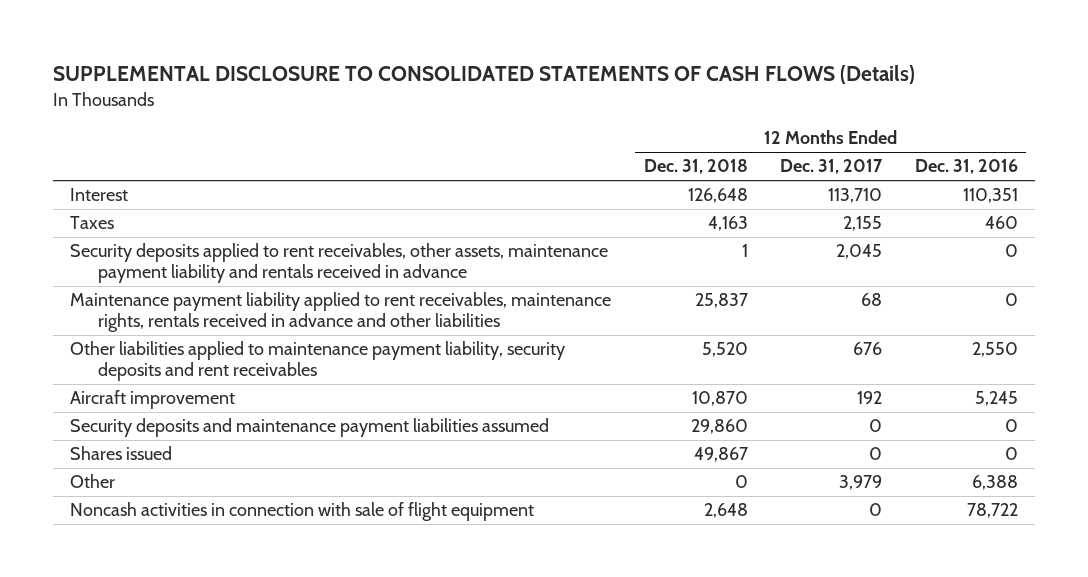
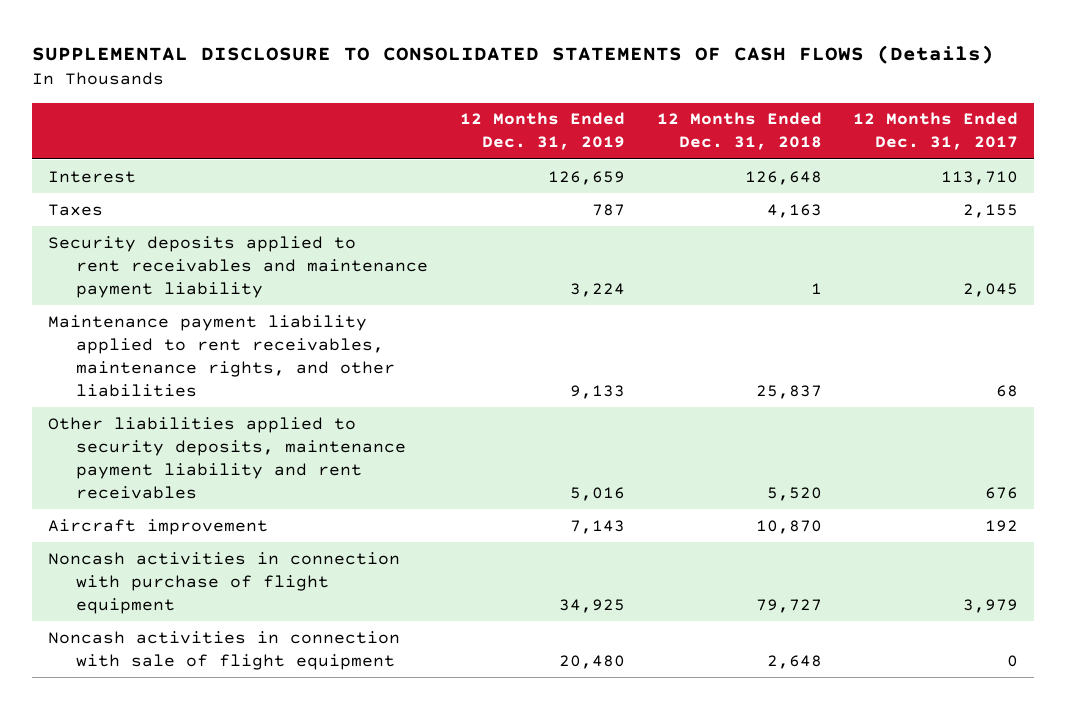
- | 12 Months Ended Dec. 31, 2018 | 12 Months Ended Dec. 31, 2017 | 12 Months Ended Dec. 31, 2016
+ | 12 Months Ended Dec. 31, 2019 | 12 Months Ended Dec. 31, 2018 | 12 Months Ended Dec. 31, 2017
- Security deposits applied to rent receivables, other assets, maintenance payment liability and rentals received in advance | 1 | 2,045 | 0
- Maintenance payment liability applied to rent receivables, maintenance rights, rentals received in advance and other liabilities | 25,837 | 68 | 0
- Other liabilities applied to maintenance payment liability, security deposits and rent receivables | 5,520 | 676 | 2,550
+ Security deposits applied to rent receivables and maintenance payment liability | 3,224 | 1 | 2,045
+ Maintenance payment liability applied to rent receivables, maintenance rights, and other liabilities | 9,133 | 25,837 | 68
+ Other liabilities applied to security deposits, maintenance payment liability and rent receivables | 5,016 | 5,520 | 676
- Security deposits and maintenance payment liabilities assumed | 29,860 | 0 | 0
- Shares issued | 49,867 | 0 | 0
- Other | 0 | 3,979 | 6,388
+ Noncash activities in connection with purchase of flight equipment | 34,925 | 79,727 | 3,979

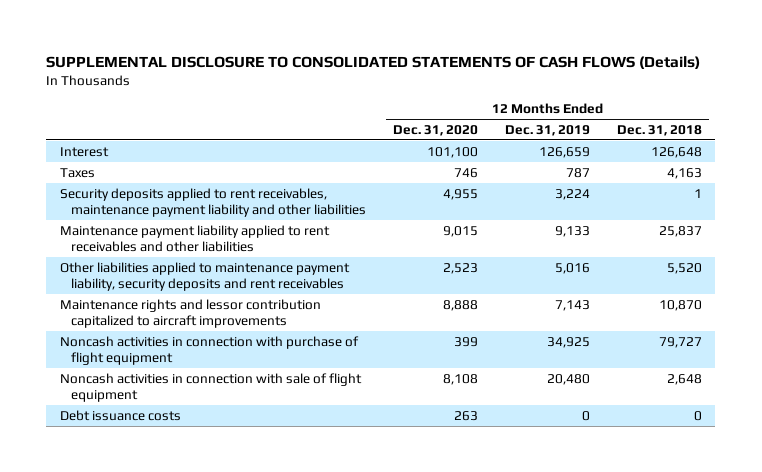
- | 12 Months Ended Dec. 31, 2019 | 12 Months Ended Dec. 31, 2018 | 12 Months Ended Dec. 31, 2017
+ | 12 Months Ended Dec. 31, 2020 | 12 Months Ended Dec. 31, 2019 | 12 Months Ended Dec. 31, 2018
- Security deposits applied to rent receivables and maintenance payment liability | 3,224 | 1 | 2,045
- Maintenance payment liability applied to rent receivables, maintenance rights, and other liabilities | 9,133 | 25,837 | 68
- Other liabilities applied to security deposits, maintenance payment liability and rent receivables | 5,016 | 5,520 | 676
- Aircraft improvement | 7,143 | 10,870 | 192
+ Security deposits applied to rent receivables, maintenance payment liability and other liabilities | 4,955 | 3,224 | 1
+ Maintenance payment liability applied to rent receivables and other liabilities | 9,015 | 9,133 | 25,837
+ Other liabilities applied to maintenance payment liability, security deposits and rent receivables | 2,523 | 5,016 | 5,520
+ Maintenance rights and lessor contribution capitalized to aircraft improvements | 8,888 | 7,143 | 10,870
+ Debt issuance costs | 263 | 0 | 0

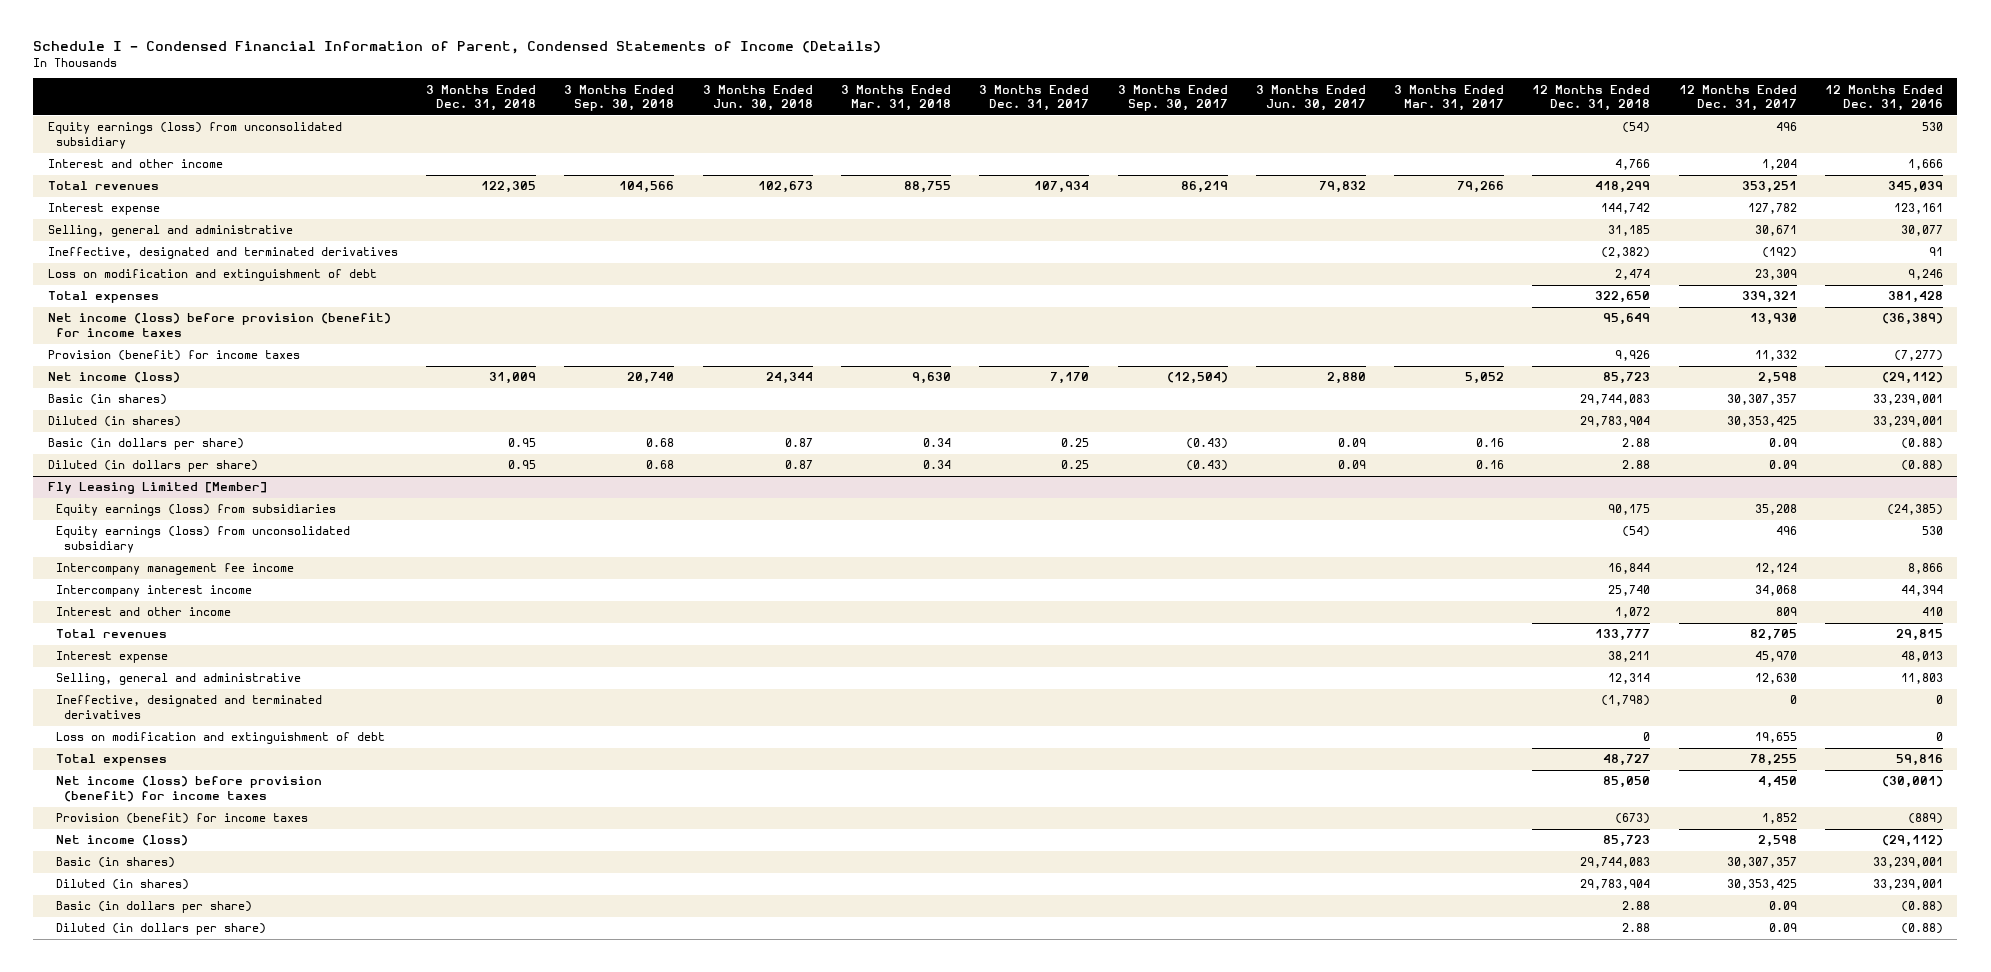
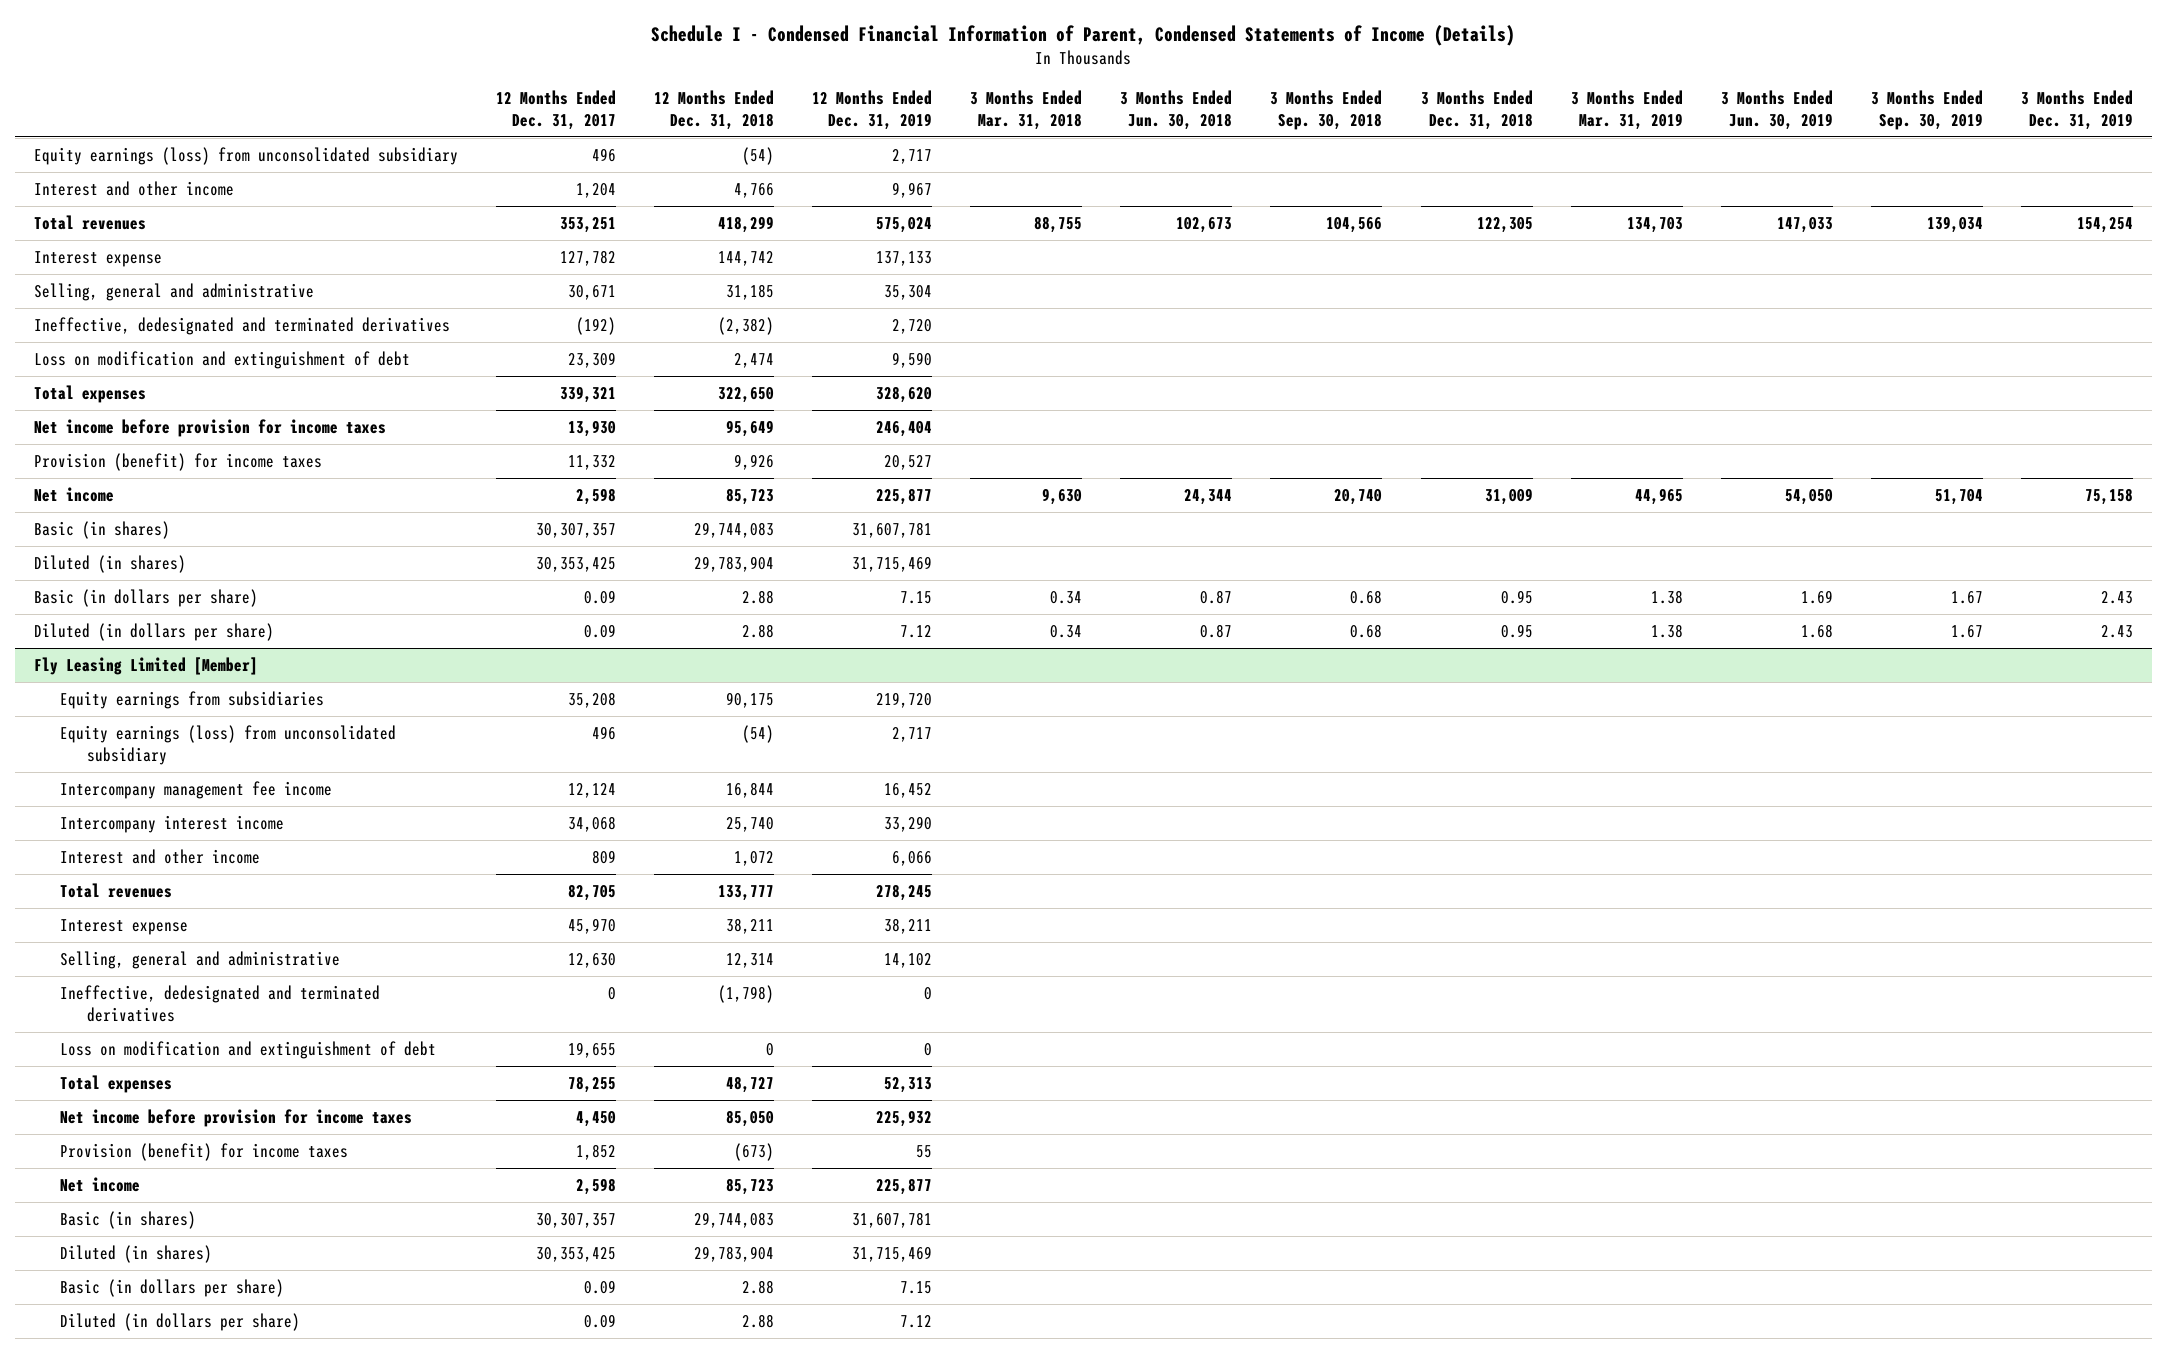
- | 3 Months Ended Dec. 31, 2018 | 3 Months Ended Sep. 30, 2018 | 3 Months Ended Jun. 30, 2018 | 3 Months Ended Mar. 31, 2018 | 3 Months Ended Dec. 31, 2017 | 3 Months Ended Sep. 30, 2017 | 3 Months Ended Jun. 30, 2017 | 3 Months Ended Mar. 31, 2017 | 12 Months Ended Dec. 31, 2018 | 12 Months Ended Dec. 31, 2017 | 12 Months Ended Dec. 31, 2016
+ | 12 Months Ended Dec. 31, 2017 | 12 Months Ended Dec. 31, 2018 | 12 Months Ended Dec. 31, 2019 | 3 Months Ended Mar. 31, 2018 | 3 Months Ended Jun. 30, 2018 | 3 Months Ended Sep. 30, 2018 | 3 Months Ended Dec. 31, 2018 | 3 Months Ended Mar. 31, 2019 | 3 Months Ended Jun. 30, 2019 | 3 Months Ended Sep. 30, 2019 | 3 Months Ended Dec. 31, 2019
- Ineffective, designated and terminated derivatives | | | | | | | | | (2,382) | (192) | 91
+ Ineffective, dedesignated and terminated derivatives | (192) | (2,382) | 2,720 | | | | | | | |
- Net income (loss) before provision (benefit) for income taxes | | | | | | | | | 95,649 | 13,930 | (36,389)
+ Net income before provision for income taxes | 13,930 | 95,649 | 246,404 | | | | | | | |
- Net income (loss) | 31,009 | 20,740 | 24,344 | 9,630 | 7,170 | (12,504) | 2,880 | 5,052 | 85,723 | 2,598 | (29,112)
+ Net income | 2,598 | 85,723 | 225,877 | 9,630 | 24,344 | 20,740 | 31,009 | 44,965 | 54,050 | 51,704 | 75,158
@ Fly Leasing Limited [Member]
- Equity earnings (loss) from subsidiaries | | | | | | | | | 90,175 | 35,208 | (24,385)
+ Equity earnings from subsidiaries | 35,208 | 90,175 | 219,720 | | | | | | | |
- Ineffective, designated and terminated derivatives | | | | | | | | | (1,798) | 0 | 0
+ Ineffective, dedesignated and terminated derivatives | 0 | (1,798) | 0 | | | | | | | |
- Net income (loss) before provision (benefit) for income taxes | | | | | | | | | 85,050 | 4,450 | (30,001)
+ Net income before provision for income taxes | 4,450 | 85,050 | 225,932 | | | | | | | |
- Net income (loss) | | | | | | | | | 85,723 | 2,598 | (29,112)
+ Net income | 2,598 | 85,723 | 225,877 | | | | | | | |

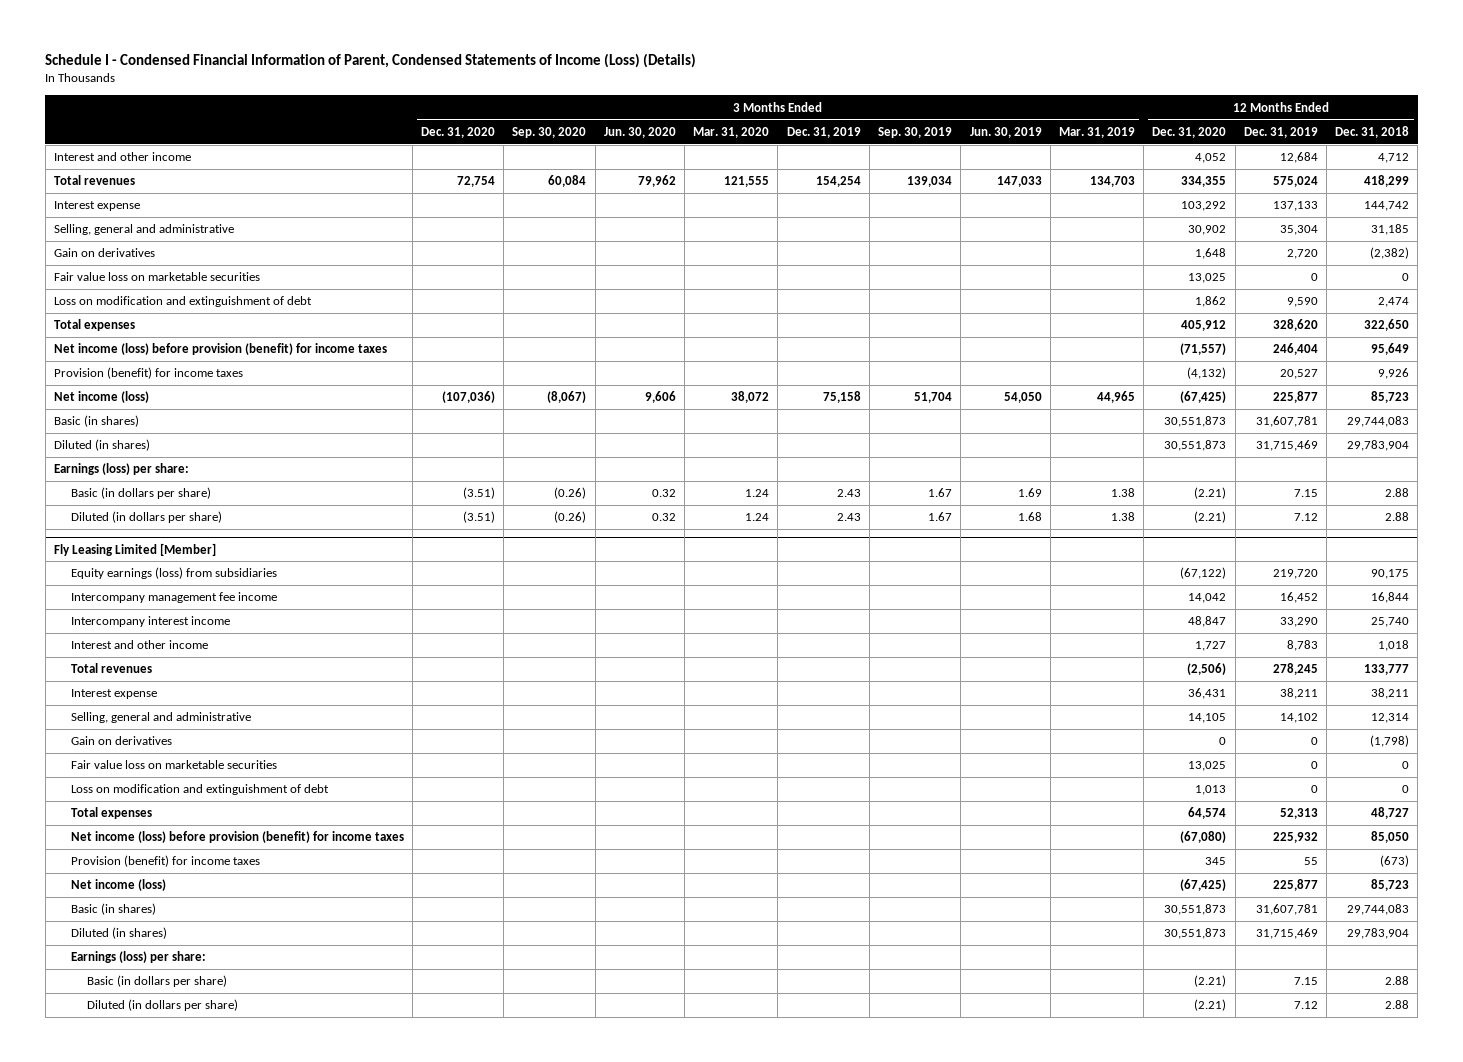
- Schedule I - Condensed Financial Information of Parent, Condensed Statements of Income (Details)
+ Schedule I - Condensed Financial Information of Parent, Condensed Statements of Income (Loss) (Details)
- | 12 Months Ended Dec. 31, 2017 | 12 Months Ended Dec. 31, 2018 | 12 Months Ended Dec. 31, 2019 | 3 Months Ended Mar. 31, 2018 | 3 Months Ended Jun. 30, 2018 | 3 Months Ended Sep. 30, 2018 | 3 Months Ended Dec. 31, 2018 | 3 Months Ended Mar. 31, 2019 | 3 Months Ended Jun. 30, 2019 | 3 Months Ended Sep. 30, 2019 | 3 Months Ended Dec. 31, 2019
+ | 3 Months Ended Dec. 31, 2020 | 3 Months Ended Sep. 30, 2020 | 3 Months Ended Jun. 30, 2020 | 3 Months Ended Mar. 31, 2020 | 3 Months Ended Dec. 31, 2019 | 3 Months Ended Sep. 30, 2019 | 3 Months Ended Jun. 30, 2019 | 3 Months Ended Mar. 31, 2019 | 12 Months Ended Dec. 31, 2020 | 12 Months Ended Dec. 31, 2019 | 12 Months Ended Dec. 31, 2018
- Equity earnings (loss) from unconsolidated subsidiary | 496 | (54) | 2,717 | | | | | | | |
- Interest and other income | 1,204 | 4,766 | 9,967 | | | | | | | |
+ Interest and other income | | | | | | | | | 4,052 | 12,684 | 4,712
- Ineffective, dedesignated and terminated derivatives | (192) | (2,382) | 2,720 | | | | | | | |
+ Gain on derivatives | | | | | | | | | 1,648 | 2,720 | (2,382)
+ Fair value loss on marketable securities | | | | | | | | | 13,025 | 0 | 0
- Net income before provision for income taxes | 13,930 | 95,649 | 246,404 | | | | | | | |
+ Net income (loss) before provision (benefit) for income taxes | | | | | | | | | (71,557) | 246,404 | 95,649
- Net income | 2,598 | 85,723 | 225,877 | 9,630 | 24,344 | 20,740 | 31,009 | 44,965 | 54,050 | 51,704 | 75,158
+ Net income (loss) | (107,036) | (8,067) | 9,606 | 38,072 | 75,158 | 51,704 | 54,050 | 44,965 | (67,425) | 225,877 | 85,723
+ Earnings (loss) per share:
@ Fly Leasing Limited [Member]
- Equity earnings from subsidiaries | 35,208 | 90,175 | 219,720 | | | | | | | |
- Equity earnings (loss) from unconsolidated subsidiary | 496 | (54) | 2,717 | | | | | | | |
+ Equity earnings (loss) from subsidiaries | | | | | | | | | (67,122) | 219,720 | 90,175
- Interest and other income | 809 | 1,072 | 6,066 | | | | | | | |
+ Interest and other income | | | | | | | | | 1,727 | 8,783 | 1,018
- Ineffective, dedesignated and terminated derivatives | 0 | (1,798) | 0 | | | | | | | |
+ Gain on derivatives | | | | | | | | | 0 | 0 | (1,798)
+ Fair value loss on marketable securities | | | | | | | | | 13,025 | 0 | 0
- Net income before provision for income taxes | 4,450 | 85,050 | 225,932 | | | | | | | |
+ Net income (loss) before provision (benefit) for income taxes | | | | | | | | | (67,080) | 225,932 | 85,050
- Net income | 2,598 | 85,723 | 225,877 | | | | | | | |
+ Net income (loss) | | | | | | | | | (67,425) | 225,877 | 85,723
+ Earnings (loss) per share:

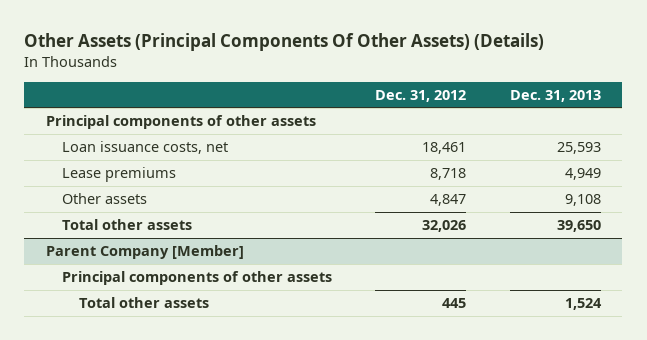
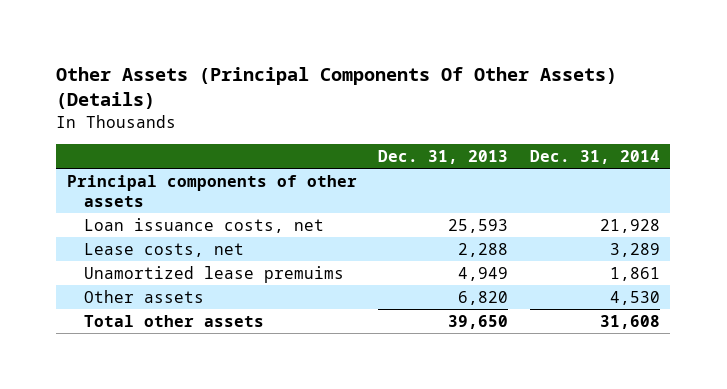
- | Dec. 31, 2012 | Dec. 31, 2013
+ | Dec. 31, 2013 | Dec. 31, 2014
- Lease premiums | 8,718 | 4,949
- Other assets | 4,847 | 9,108
+ Lease costs, net | 2,288 | 3,289
+ Unamortized lease premuims | 4,949 | 1,861
+ Other assets | 6,820 | 4,530
- Parent Company [Member]
- Principal components of other assets
- Total other assets | 445 | 1,524

